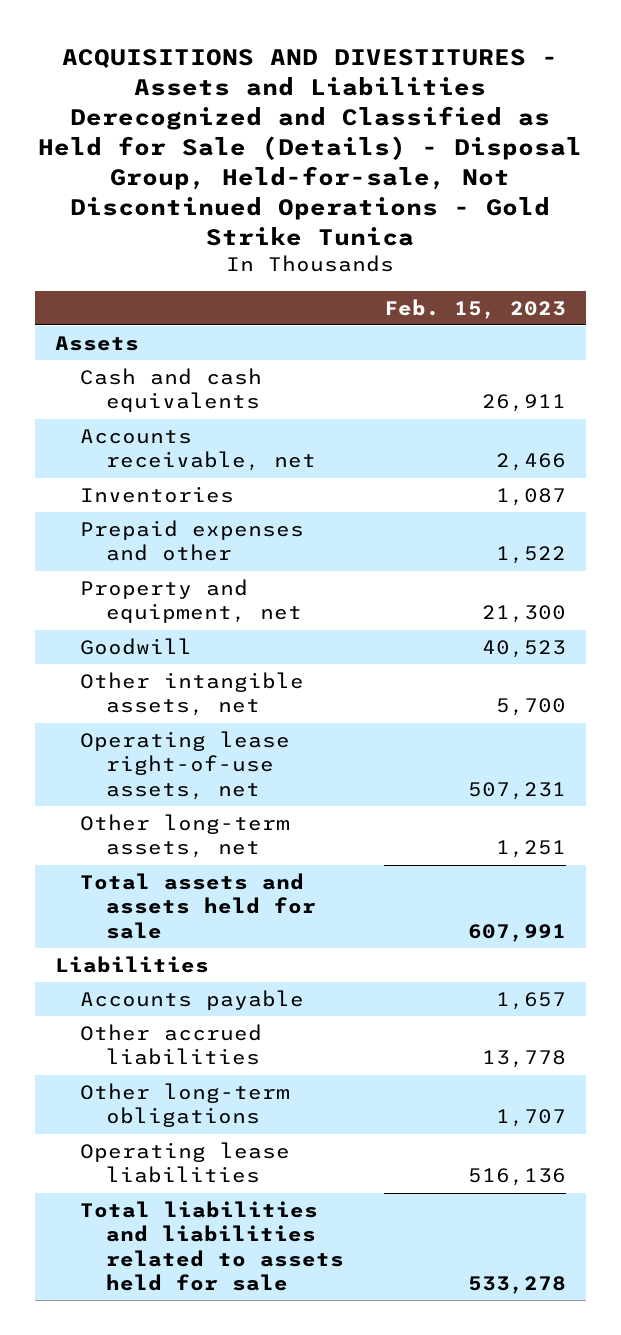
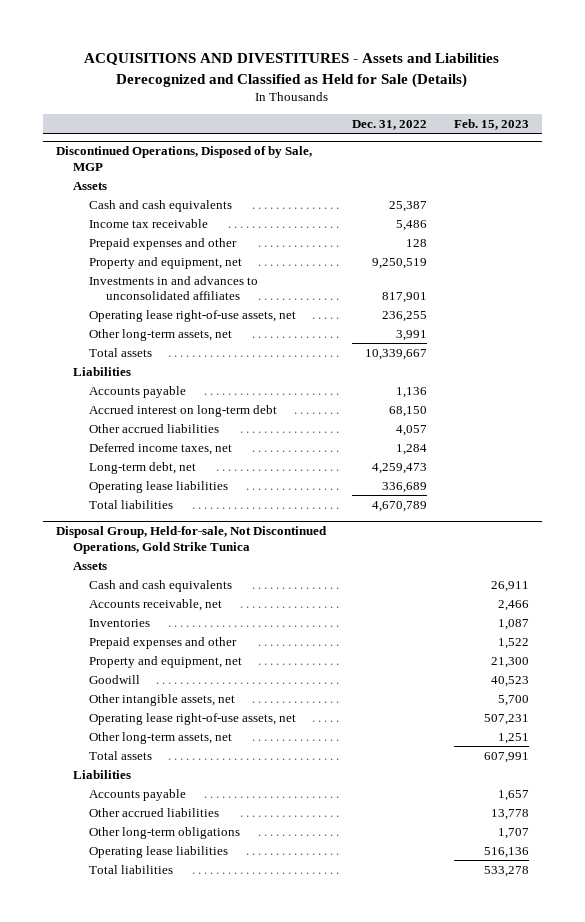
- ACQUISITIONS AND DIVESTITURES - Assets and Liabilities Derecognized and Classified as Held for Sale (Details) - Disposal Group, Held-for-sale, Not Discontinued Operations - Gold Strike Tunica
+ ACQUISITIONS AND DIVESTITURES - Assets and Liabilities Derecognized and Classified as Held for Sale (Details)
- | Feb. 15, 2023
+ | Dec. 31, 2022 | Feb. 15, 2023
+ Discontinued Operations, Disposed of by Sale, MGP
+ Assets
+ Cash and cash equivalents | 25,387 |
+ Income tax receivable | 5,486 |
+ Prepaid expenses and other | 128 |
+ Property and equipment, net | 9,250,519 |
+ Investments in and advances to unconsolidated affiliates | 817,901 |
+ Operating lease right-of-use assets, net | 236,255 |
+ Other long-term assets, net | 3,991 |
+ Total assets | 10,339,667 |
+ Liabilities
+ Accounts payable | 1,136 |
+ Accrued interest on long-term debt | 68,150 |
+ Other accrued liabilities | 4,057 |
+ Deferred income taxes, net | 1,284 |
+ Long-term debt, net | 4,259,473 |
+ Operating lease liabilities | 336,689 |
+ Total liabilities | 4,670,789 |
+ Disposal Group, Held-for-sale, Not Discontinued Operations, Gold Strike Tunica
- Total assets and assets held for sale | 607,991
+ Total assets | | 607,991
- Total liabilities and liabilities related to assets held for sale | 533,278
+ Total liabilities | | 533,278

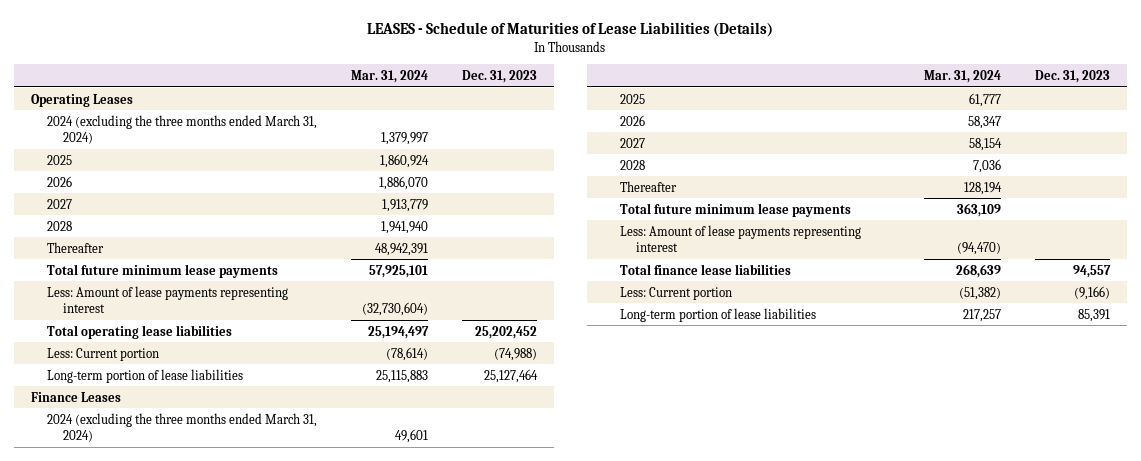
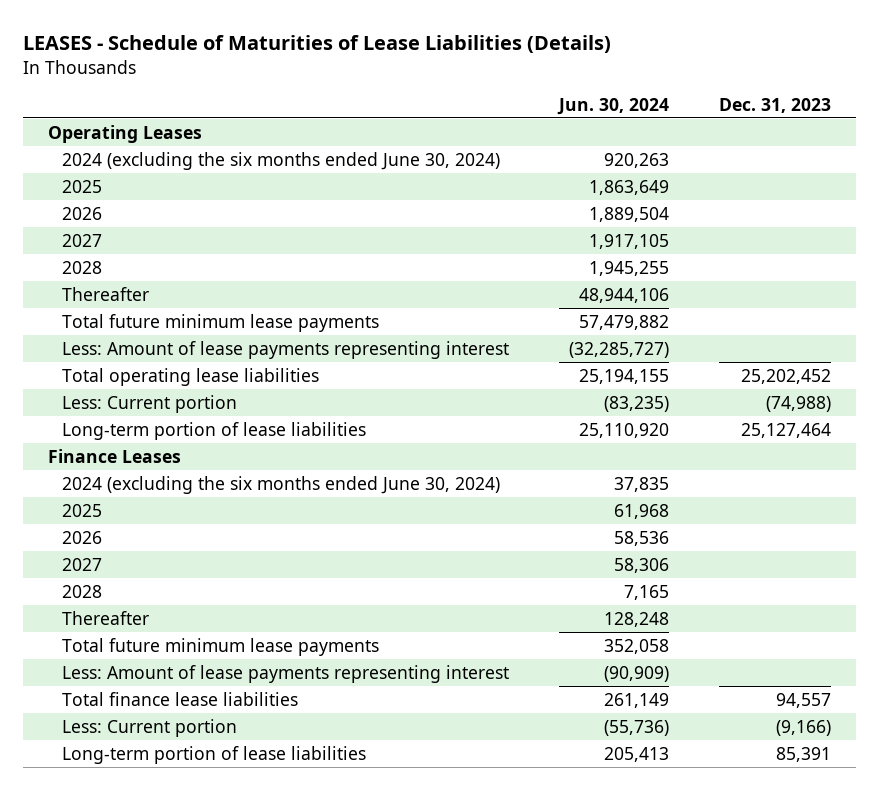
- | Mar. 31, 2024 | Dec. 31, 2023
+ | Jun. 30, 2024 | Dec. 31, 2023
- 2024 (excluding the three months ended March 31, 2024) | 1,379,997 |
+ 2024 (excluding the six months ended June 30, 2024) | 920,263 |
- 2024 (excluding the three months ended March 31, 2024) | 49,601 |
+ 2024 (excluding the six months ended June 30, 2024) | 37,835 |

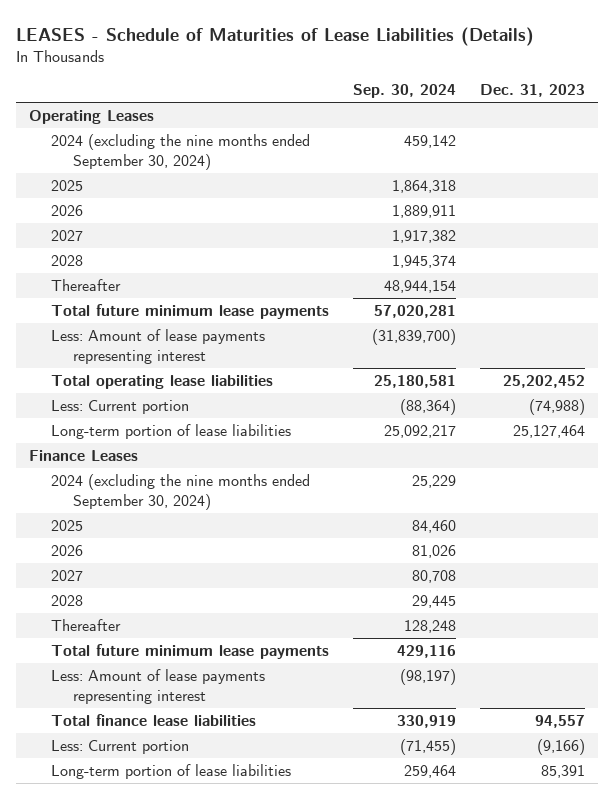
- | Jun. 30, 2024 | Dec. 31, 2023
+ | Sep. 30, 2024 | Dec. 31, 2023
- 2024 (excluding the six months ended June 30, 2024) | 920,263 |
+ 2024 (excluding the nine months ended September 30, 2024) | 459,142 |
- 2024 (excluding the six months ended June 30, 2024) | 37,835 |
+ 2024 (excluding the nine months ended September 30, 2024) | 25,229 |

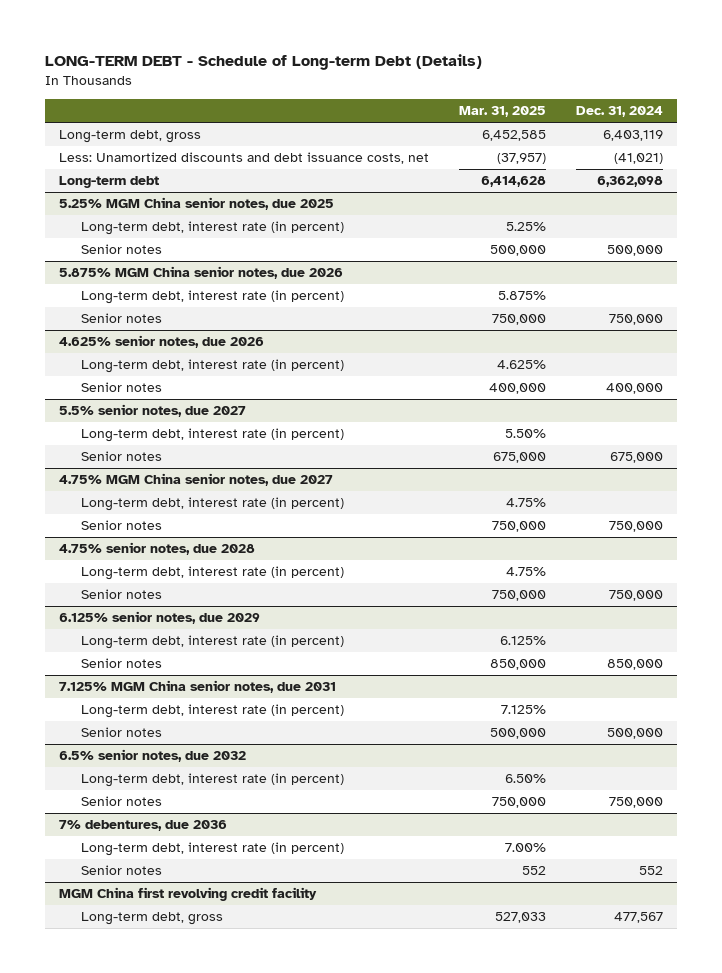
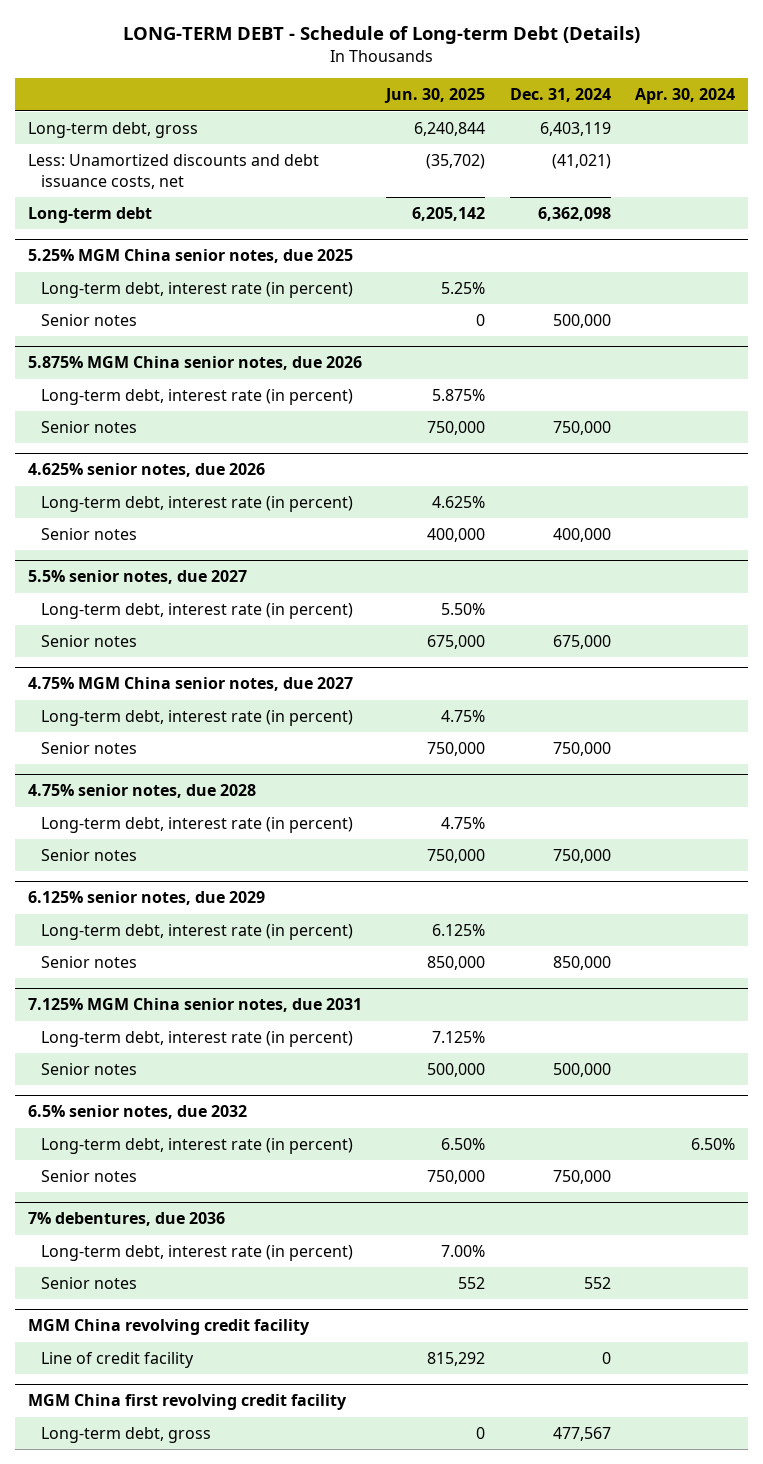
- | Mar. 31, 2025 | Dec. 31, 2024
+ | Jun. 30, 2025 | Dec. 31, 2024 | Apr. 30, 2024
+ MGM China revolving credit facility
+ Line of credit facility | 815,292 | 0 |

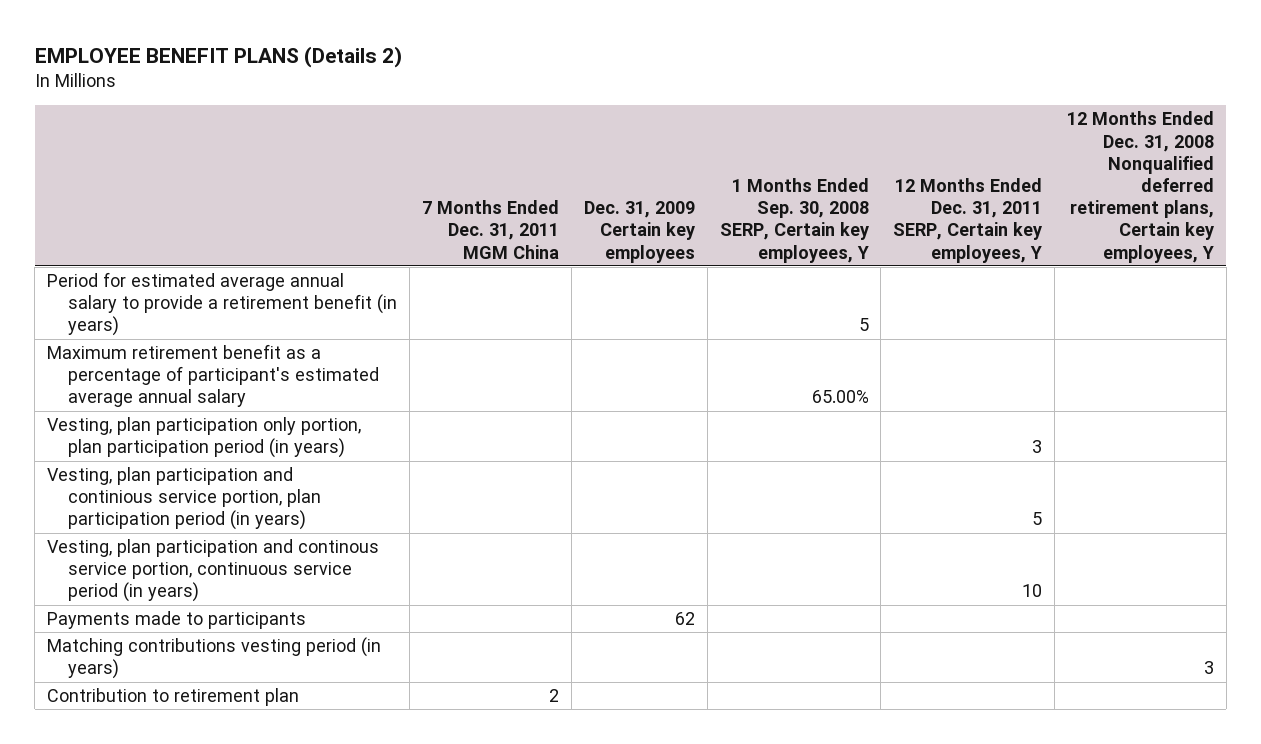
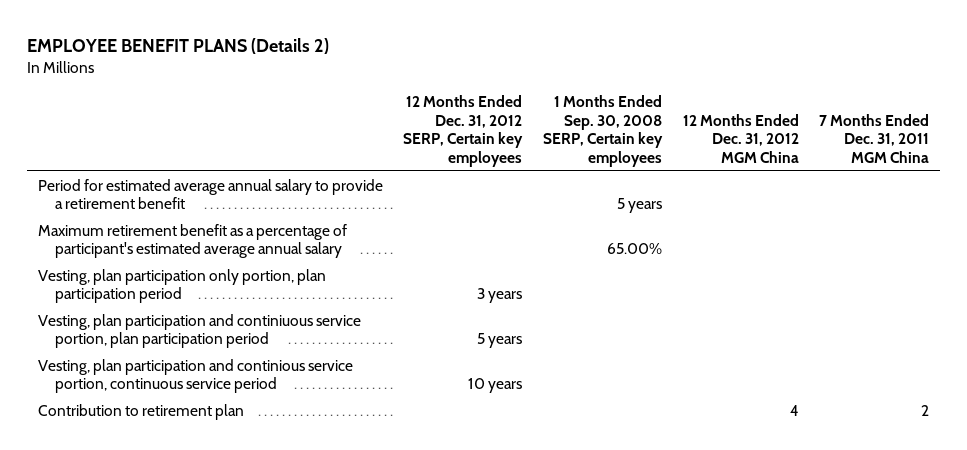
- | 7 Months Ended Dec. 31, 2011 MGM China | Dec. 31, 2009 Certain key employees | 1 Months Ended Sep. 30, 2008 SERP, Certain key employees, Y | 12 Months Ended Dec. 31, 2011 SERP, Certain key employees, Y | 12 Months Ended Dec. 31, 2008 Nonqualified deferred retirement plans, Certain key employees, Y
+ | 12 Months Ended Dec. 31, 2012 SERP, Certain key employees | 1 Months Ended Sep. 30, 2008 SERP, Certain key employees | 12 Months Ended Dec. 31, 2012 MGM China | 7 Months Ended Dec. 31, 2011 MGM China
- Period for estimated average annual salary to provide a retirement benefit (in years) | | | 5 | |
+ Period for estimated average annual salary to provide a retirement benefit | | 5 years | |
- Vesting, plan participation only portion, plan participation period (in years) | | | | 3 |
- Vesting, plan participation and continious service portion, plan participation period (in years) | | | | 5 |
- Vesting, plan participation and continous service portion, continuous service period (in years) | | | | 10 |
- Payments made to participants | | 62 | | |
- Matching contributions vesting period (in years) | | | | | 3
+ Vesting, plan participation only portion, plan participation period | 3 years | | |
+ Vesting, plan participation and continiuous service portion, plan participation period | 5 years | | |
+ Vesting, plan participation and continious service portion, continuous service period | 10 years | | |

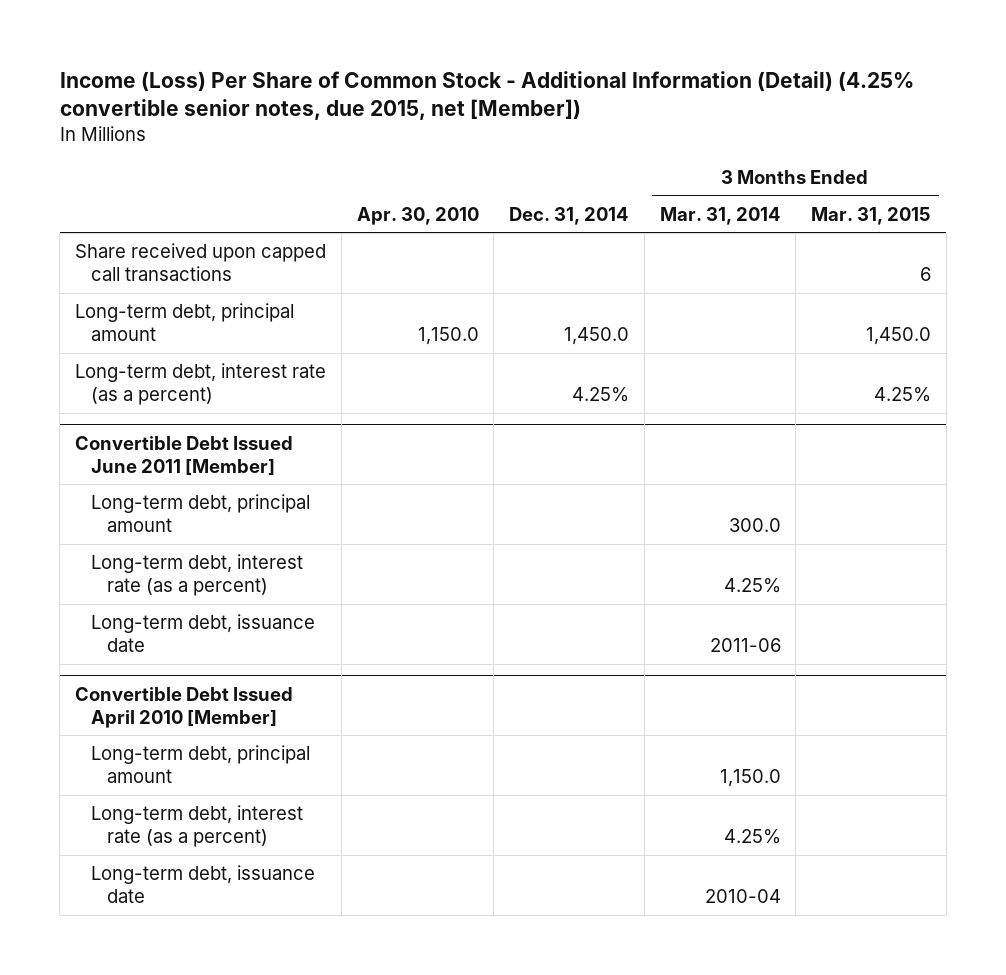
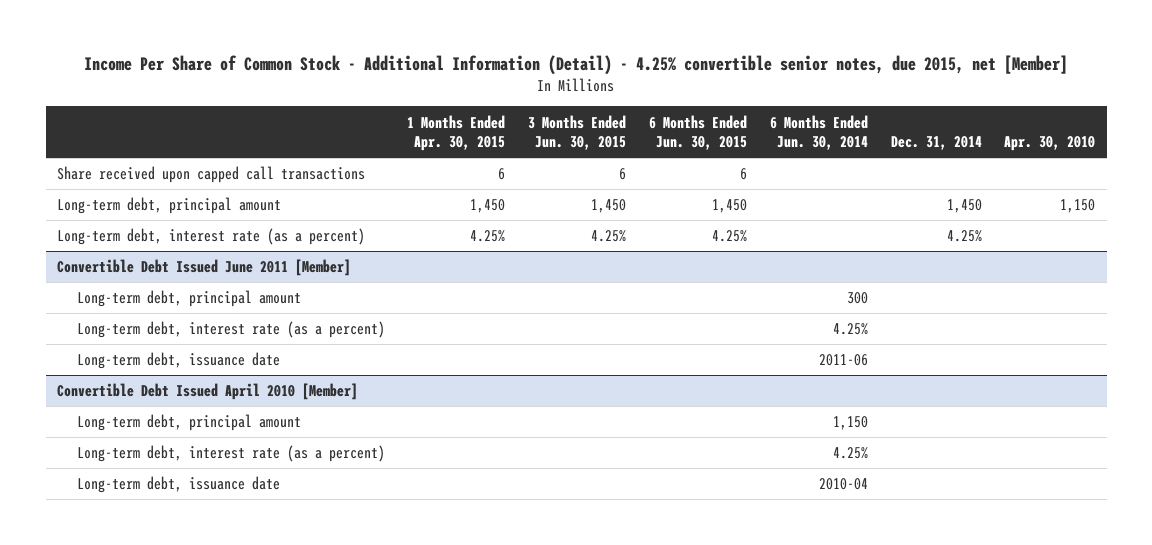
- Income (Loss) Per Share of Common Stock - Additional Information (Detail) (4.25% convertible senior notes, due 2015, net [Member])
+ Income Per Share of Common Stock - Additional Information (Detail) - 4.25% convertible senior notes, due 2015, net [Member]
- | Apr. 30, 2010 | Dec. 31, 2014 | 3 Months Ended Mar. 31, 2014 | 3 Months Ended Mar. 31, 2015
+ | 1 Months Ended Apr. 30, 2015 | 3 Months Ended Jun. 30, 2015 | 6 Months Ended Jun. 30, 2015 | 6 Months Ended Jun. 30, 2014 | Dec. 31, 2014 | Apr. 30, 2010
- Long-term debt, principal amount | 1,150.0 | 1,450.0 | | 1,450.0
+ Long-term debt, principal amount | 1,450 | 1,450 | 1,450 | | 1,450 | 1,150

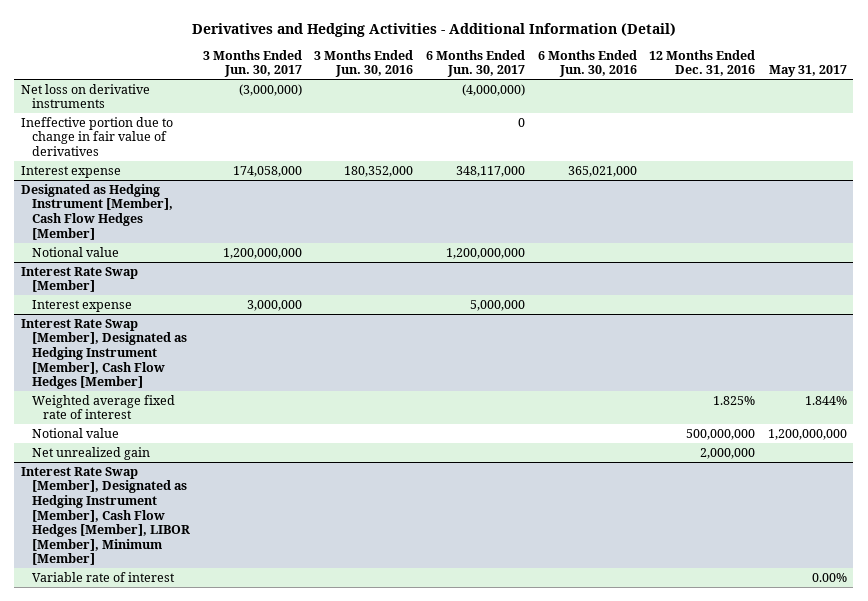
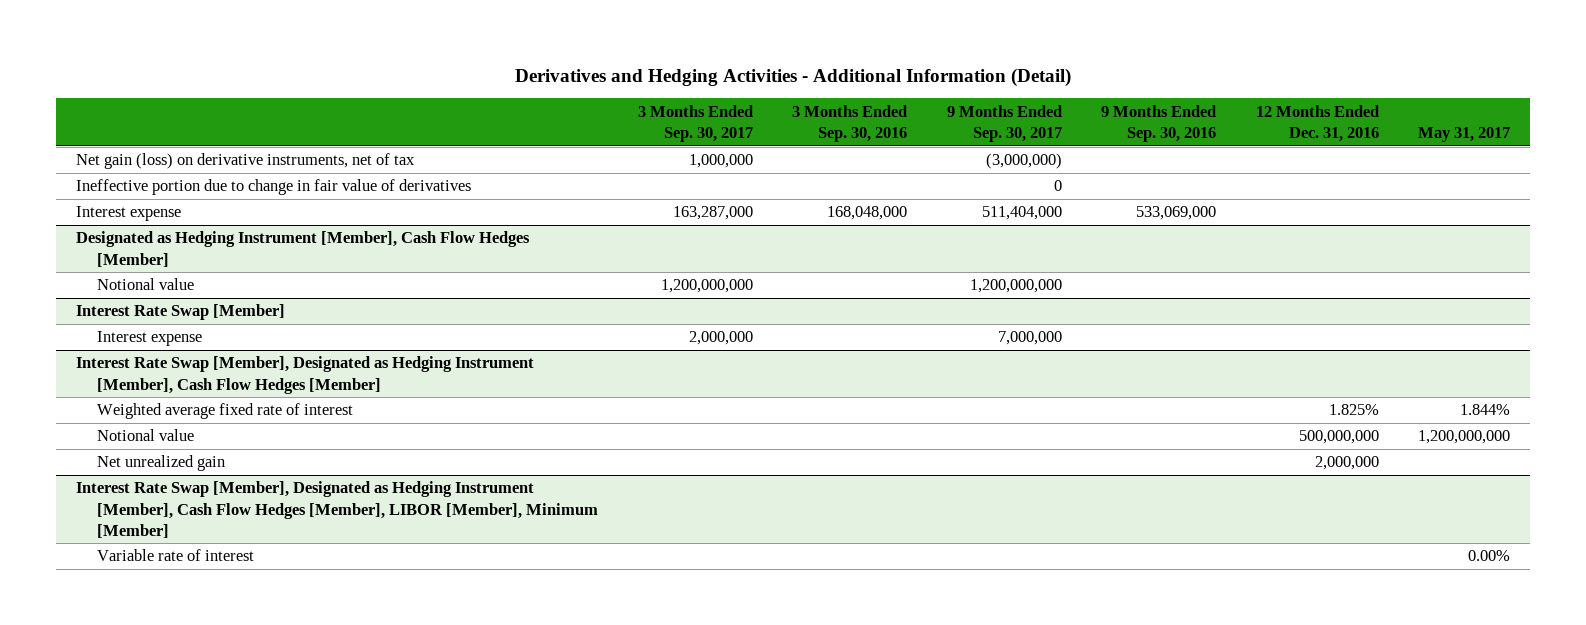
- | 3 Months Ended Jun. 30, 2017 | 3 Months Ended Jun. 30, 2016 | 6 Months Ended Jun. 30, 2017 | 6 Months Ended Jun. 30, 2016 | 12 Months Ended Dec. 31, 2016 | May 31, 2017
+ | 3 Months Ended Sep. 30, 2017 | 3 Months Ended Sep. 30, 2016 | 9 Months Ended Sep. 30, 2017 | 9 Months Ended Sep. 30, 2016 | 12 Months Ended Dec. 31, 2016 | May 31, 2017
- Net loss on derivative instruments | (3,000,000) | | (4,000,000) | | |
+ Net gain (loss) on derivative instruments, net of tax | 1,000,000 | | (3,000,000) | | |

